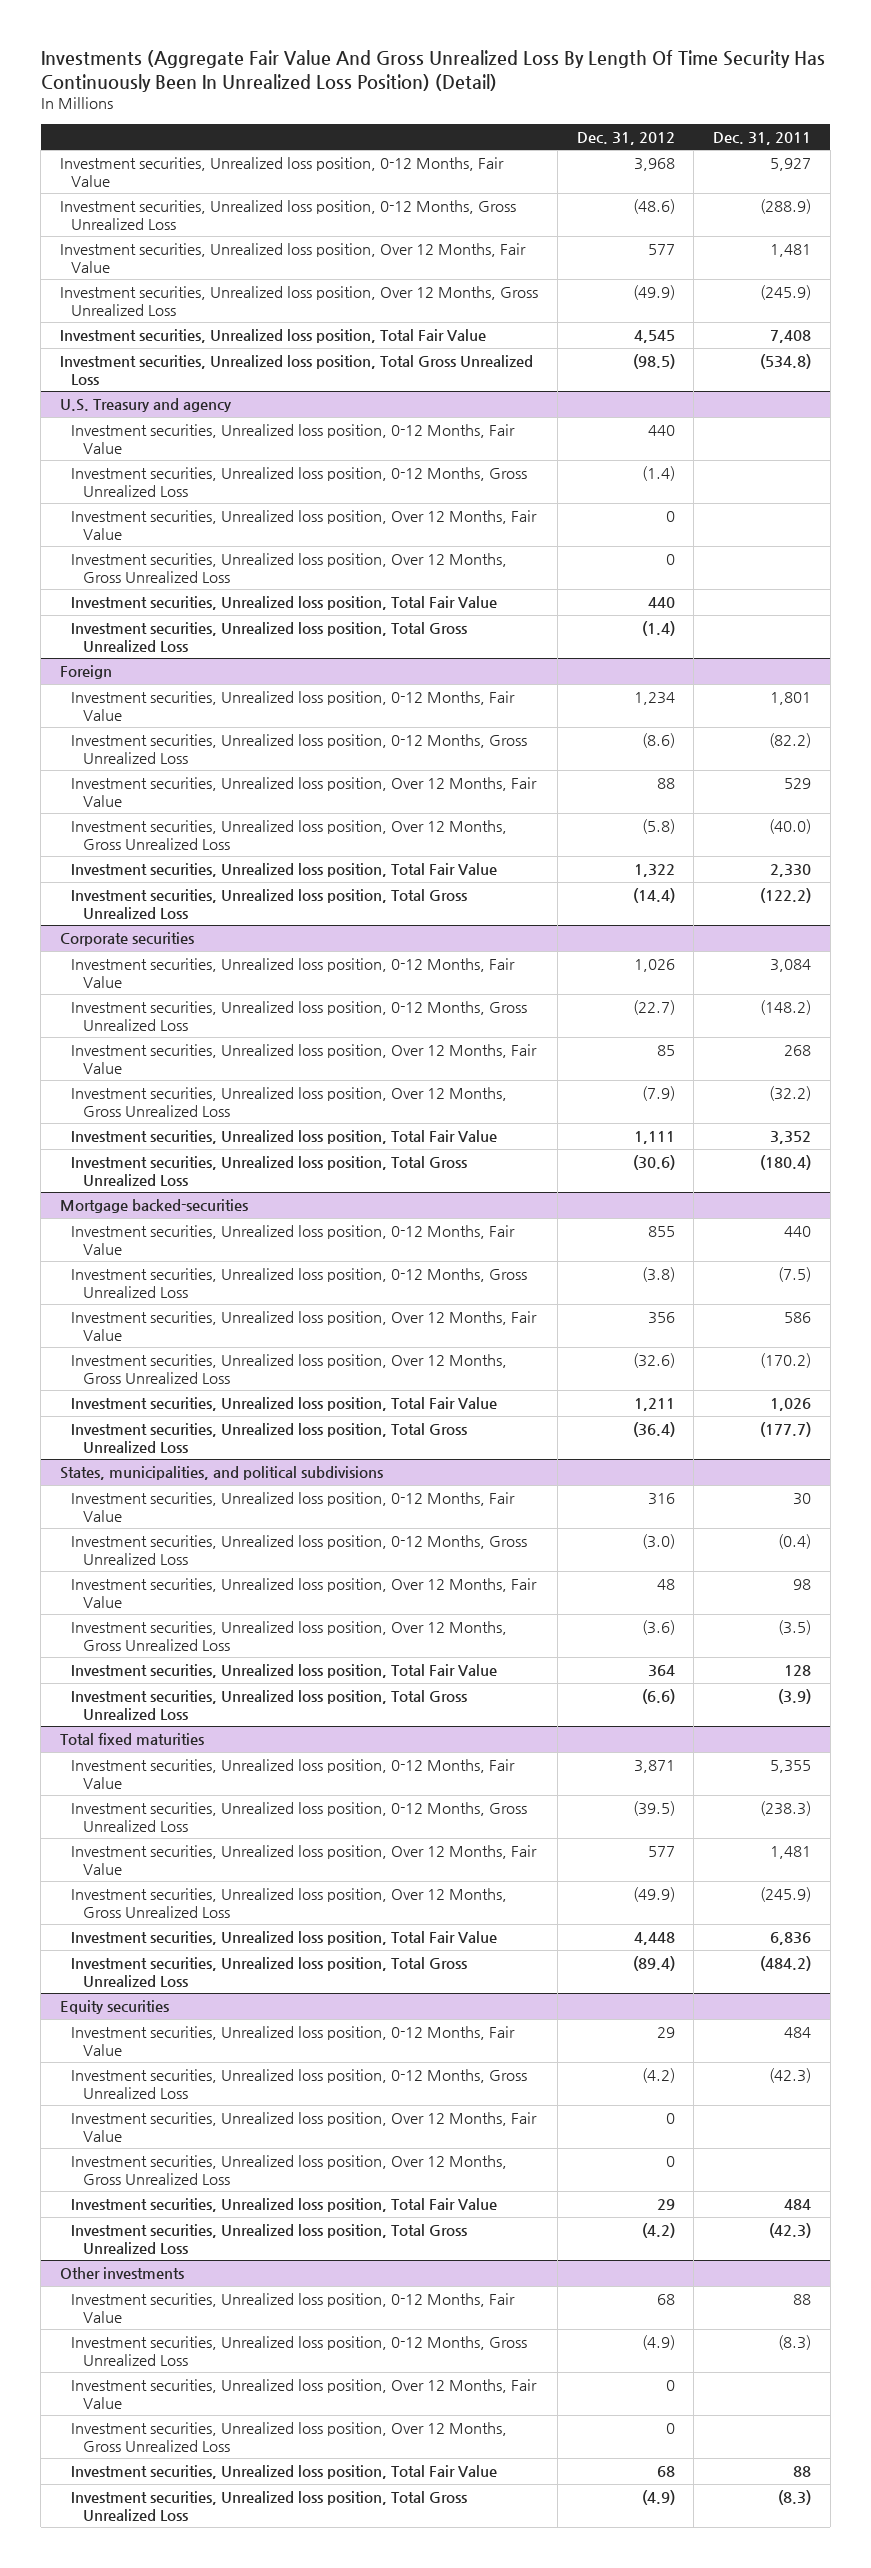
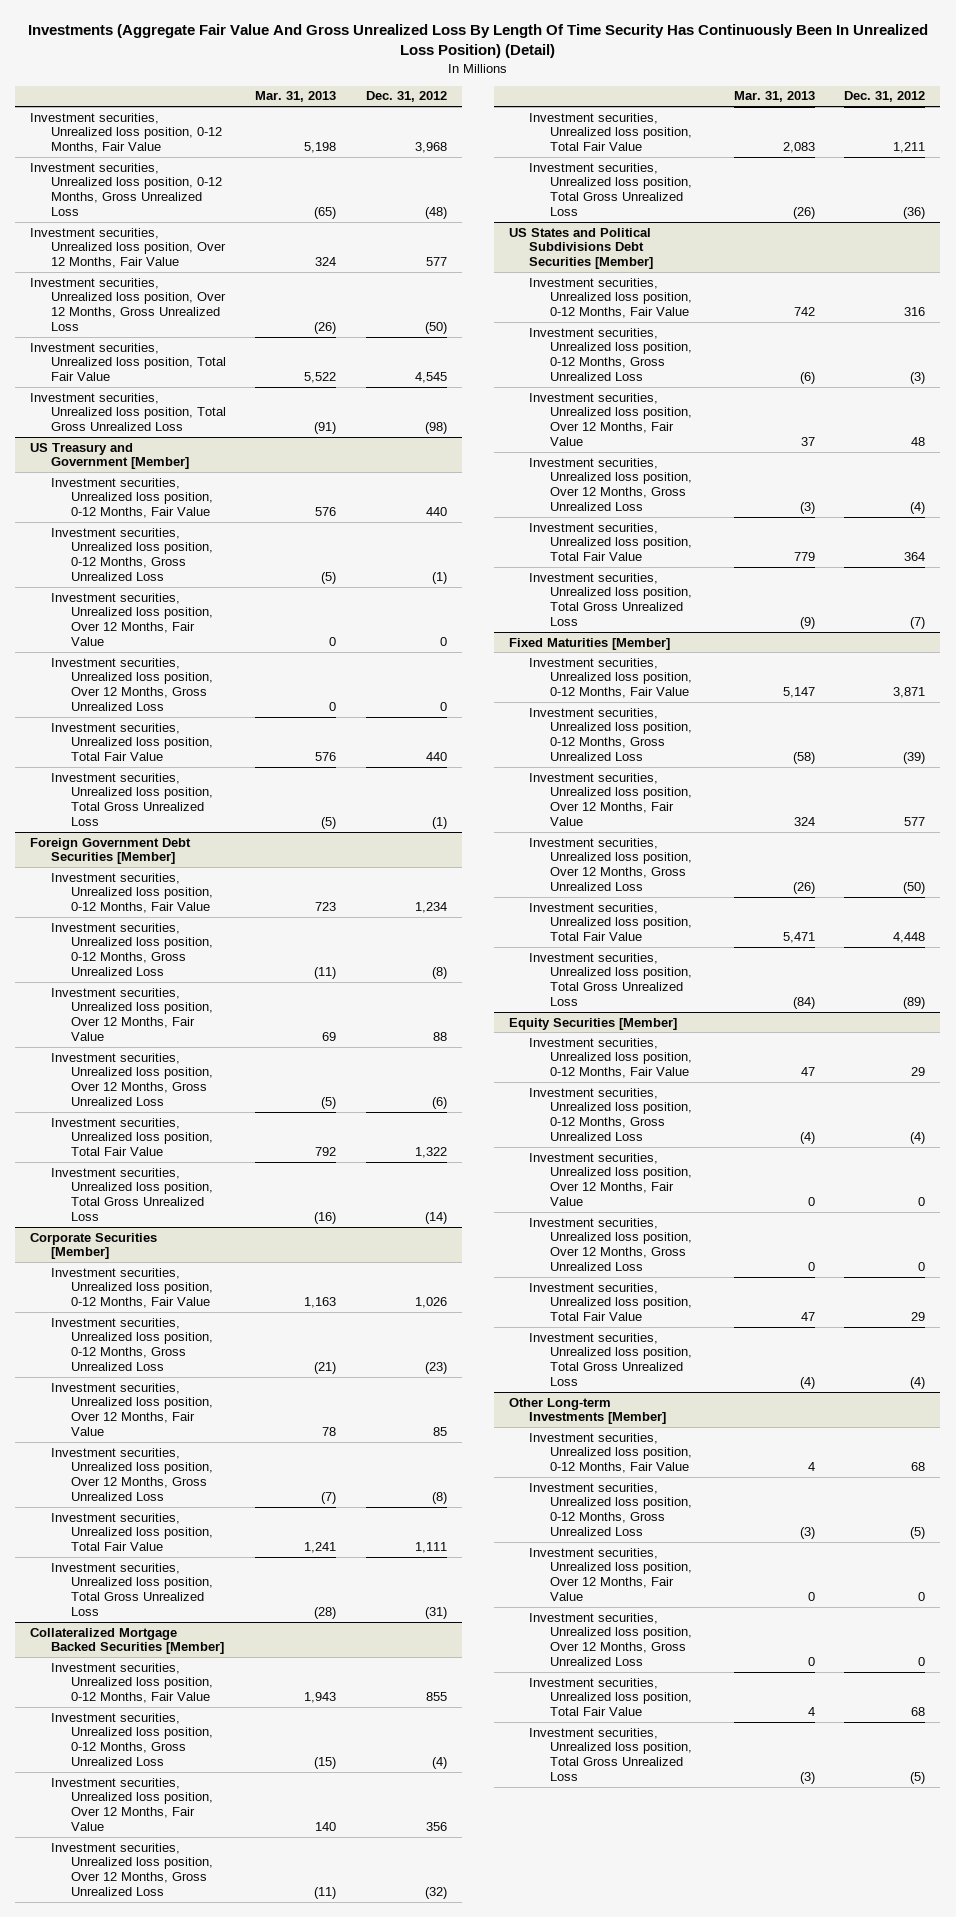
- | Dec. 31, 2012 | Dec. 31, 2011
+ | Mar. 31, 2013 | Dec. 31, 2012
- Investment securities, Unrealized loss position, 0-12 Months, Gross Unrealized Loss | (48.6) | (288.9)
+ Investment securities, Unrealized loss position, 0-12 Months, Gross Unrealized Loss | (65) | (48)
- Investment securities, Unrealized loss position, Over 12 Months, Gross Unrealized Loss | (49.9) | (245.9)
+ Investment securities, Unrealized loss position, Over 12 Months, Gross Unrealized Loss | (26) | (50)
- Investment securities, Unrealized loss position, Total Gross Unrealized Loss | (98.5) | (534.8)
- U.S. Treasury and agency
+ Investment securities, Unrealized loss position, Total Gross Unrealized Loss | (91) | (98)
+ US Treasury and Government [Member]
- Investment securities, Unrealized loss position, 0-12 Months, Gross Unrealized Loss | (1.4) |
+ Investment securities, Unrealized loss position, 0-12 Months, Gross Unrealized Loss | (5) | (1)
- Investment securities, Unrealized loss position, Total Gross Unrealized Loss | (1.4) |
- Foreign
+ Investment securities, Unrealized loss position, Total Gross Unrealized Loss | (5) | (1)
+ Foreign Government Debt Securities [Member]
- Investment securities, Unrealized loss position, 0-12 Months, Gross Unrealized Loss | (8.6) | (82.2)
+ Investment securities, Unrealized loss position, 0-12 Months, Gross Unrealized Loss | (11) | (8)
- Investment securities, Unrealized loss position, Over 12 Months, Gross Unrealized Loss | (5.8) | (40.0)
+ Investment securities, Unrealized loss position, Over 12 Months, Gross Unrealized Loss | (5) | (6)
- Investment securities, Unrealized loss position, Total Gross Unrealized Loss | (14.4) | (122.2)
- Corporate securities
+ Investment securities, Unrealized loss position, Total Gross Unrealized Loss | (16) | (14)
+ Corporate Securities [Member]
- Investment securities, Unrealized loss position, 0-12 Months, Gross Unrealized Loss | (22.7) | (148.2)
+ Investment securities, Unrealized loss position, 0-12 Months, Gross Unrealized Loss | (21) | (23)
- Investment securities, Unrealized loss position, Over 12 Months, Gross Unrealized Loss | (7.9) | (32.2)
+ Investment securities, Unrealized loss position, Over 12 Months, Gross Unrealized Loss | (7) | (8)
- Investment securities, Unrealized loss position, Total Gross Unrealized Loss | (30.6) | (180.4)
- Mortgage backed-securities
+ Investment securities, Unrealized loss position, Total Gross Unrealized Loss | (28) | (31)
+ Collateralized Mortgage Backed Securities [Member]
- Investment securities, Unrealized loss position, 0-12 Months, Gross Unrealized Loss | (3.8) | (7.5)
+ Investment securities, Unrealized loss position, 0-12 Months, Gross Unrealized Loss | (15) | (4)
- Investment securities, Unrealized loss position, Over 12 Months, Gross Unrealized Loss | (32.6) | (170.2)
+ Investment securities, Unrealized loss position, Over 12 Months, Gross Unrealized Loss | (11) | (32)
- Investment securities, Unrealized loss position, Total Gross Unrealized Loss | (36.4) | (177.7)
- States, municipalities, and political subdivisions
+ Investment securities, Unrealized loss position, Total Gross Unrealized Loss | (26) | (36)
+ US States and Political Subdivisions Debt Securities [Member]
- Investment securities, Unrealized loss position, 0-12 Months, Gross Unrealized Loss | (3.0) | (0.4)
+ Investment securities, Unrealized loss position, 0-12 Months, Gross Unrealized Loss | (6) | (3)
- Investment securities, Unrealized loss position, Over 12 Months, Gross Unrealized Loss | (3.6) | (3.5)
+ Investment securities, Unrealized loss position, Over 12 Months, Gross Unrealized Loss | (3) | (4)
- Investment securities, Unrealized loss position, Total Gross Unrealized Loss | (6.6) | (3.9)
- Total fixed maturities
+ Investment securities, Unrealized loss position, Total Gross Unrealized Loss | (9) | (7)
+ Fixed Maturities [Member]
- Investment securities, Unrealized loss position, 0-12 Months, Gross Unrealized Loss | (39.5) | (238.3)
+ Investment securities, Unrealized loss position, 0-12 Months, Gross Unrealized Loss | (58) | (39)
- Investment securities, Unrealized loss position, Over 12 Months, Gross Unrealized Loss | (49.9) | (245.9)
+ Investment securities, Unrealized loss position, Over 12 Months, Gross Unrealized Loss | (26) | (50)
- Investment securities, Unrealized loss position, Total Gross Unrealized Loss | (89.4) | (484.2)
- Equity securities
+ Investment securities, Unrealized loss position, Total Gross Unrealized Loss | (84) | (89)
+ Equity Securities [Member]
- Investment securities, Unrealized loss position, 0-12 Months, Gross Unrealized Loss | (4.2) | (42.3)
+ Investment securities, Unrealized loss position, 0-12 Months, Gross Unrealized Loss | (4) | (4)
- Investment securities, Unrealized loss position, Total Gross Unrealized Loss | (4.2) | (42.3)
- Other investments
+ Investment securities, Unrealized loss position, Total Gross Unrealized Loss | (4) | (4)
+ Other Long-term Investments [Member]
- Investment securities, Unrealized loss position, 0-12 Months, Gross Unrealized Loss | (4.9) | (8.3)
+ Investment securities, Unrealized loss position, 0-12 Months, Gross Unrealized Loss | (3) | (5)
- Investment securities, Unrealized loss position, Total Gross Unrealized Loss | (4.9) | (8.3)
+ Investment securities, Unrealized loss position, Total Gross Unrealized Loss | (3) | (5)

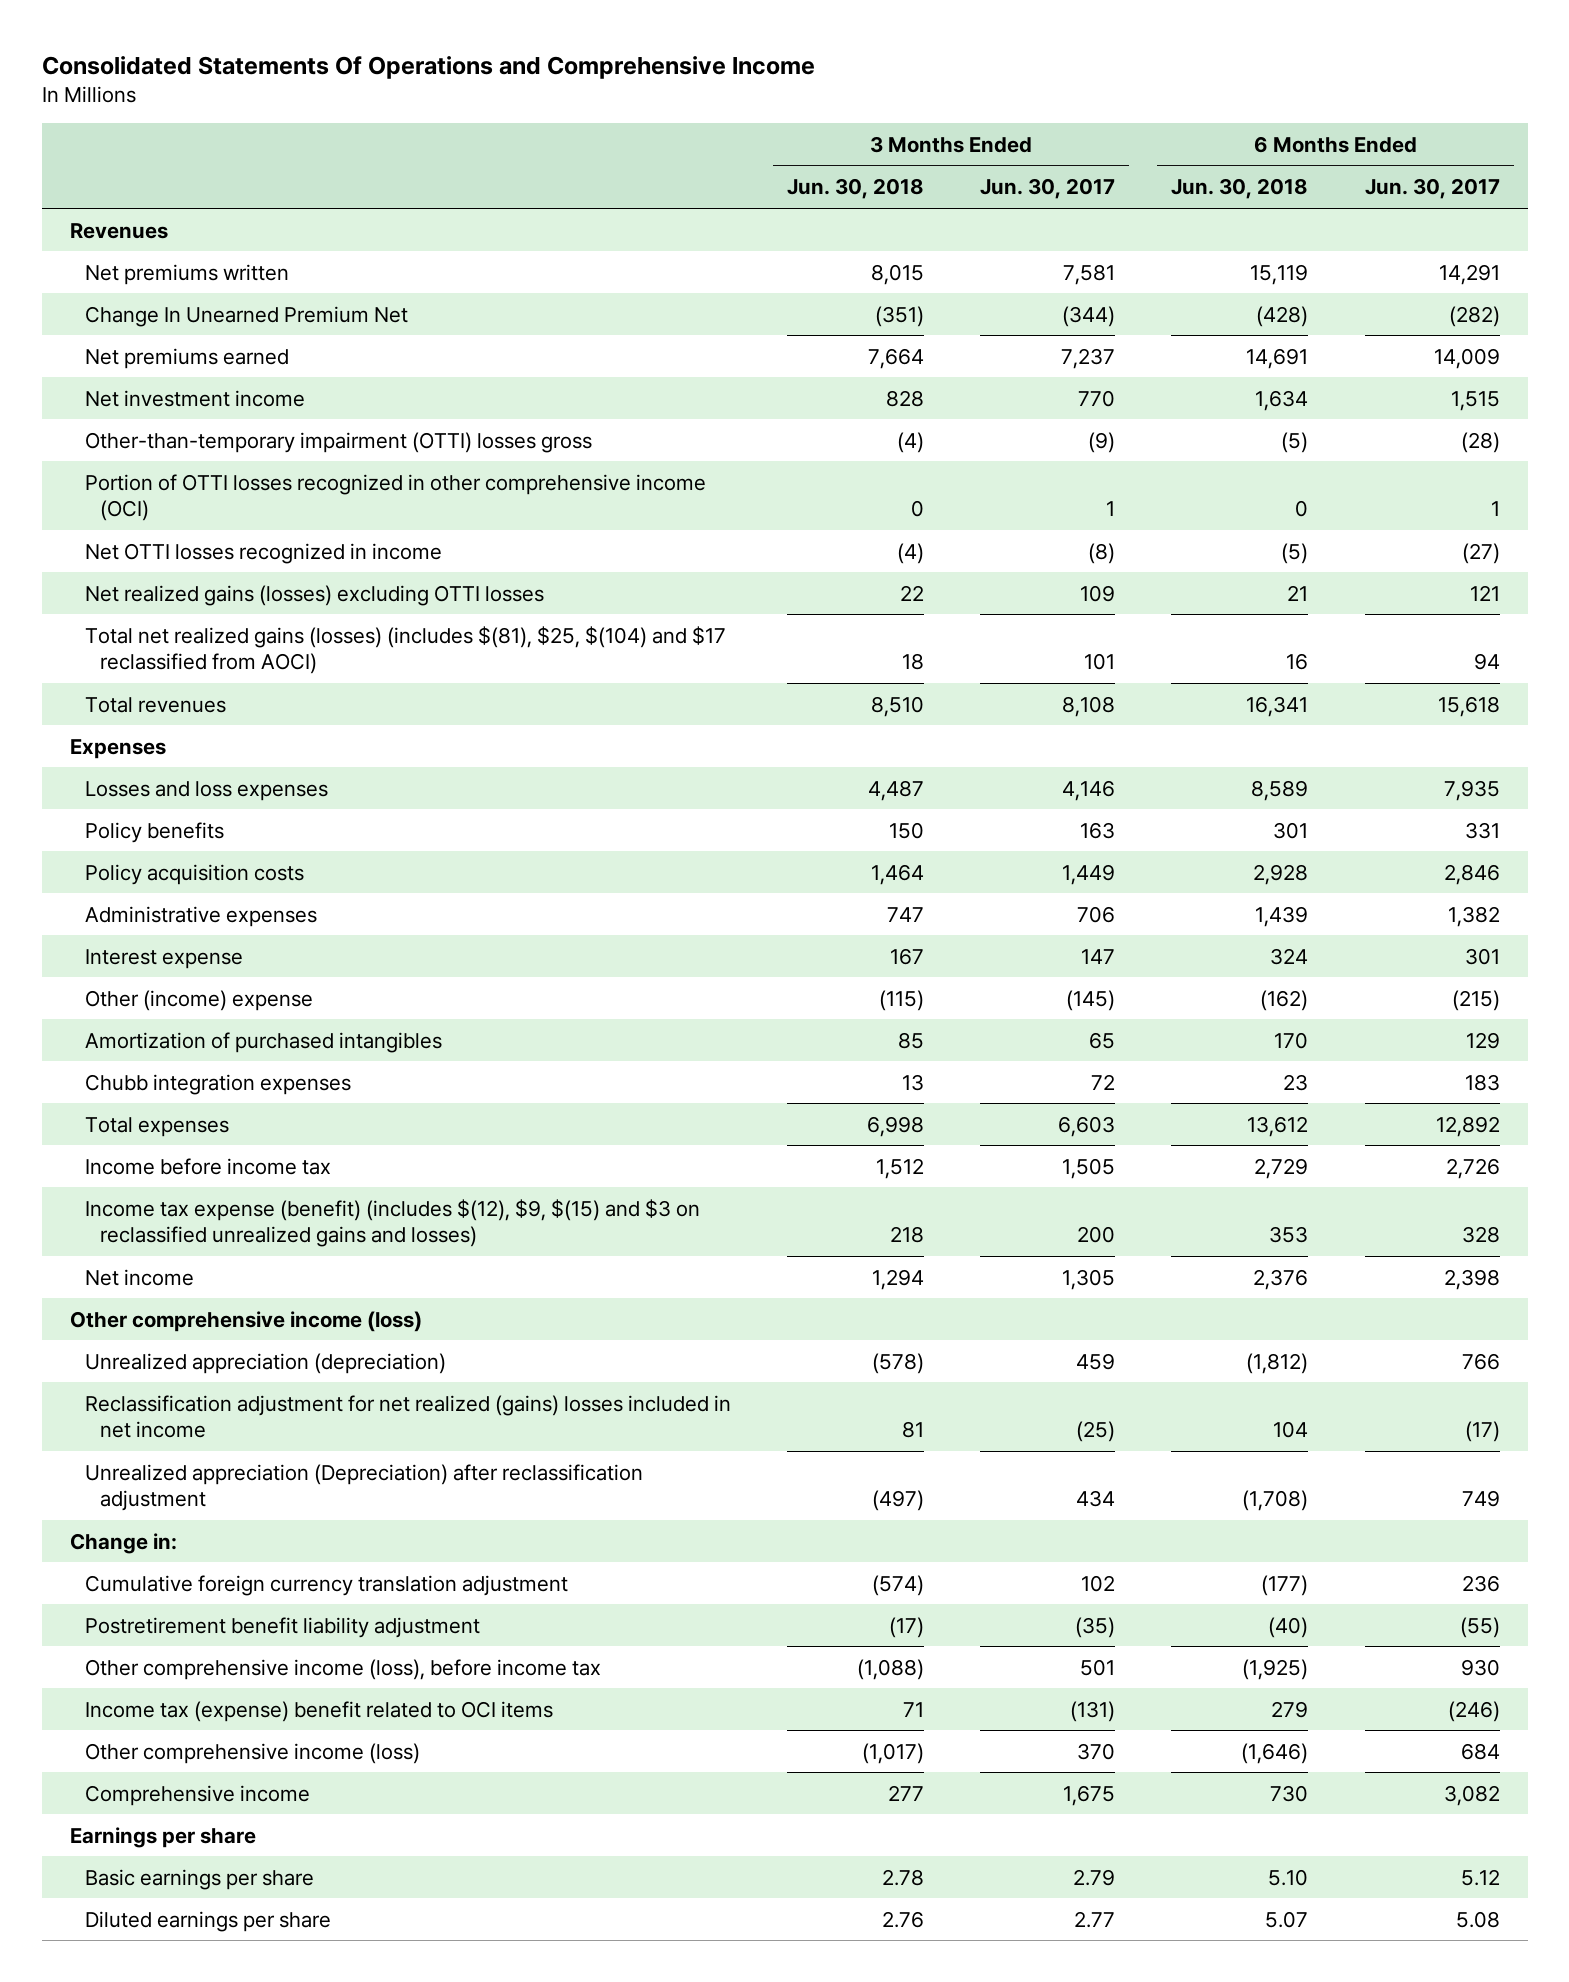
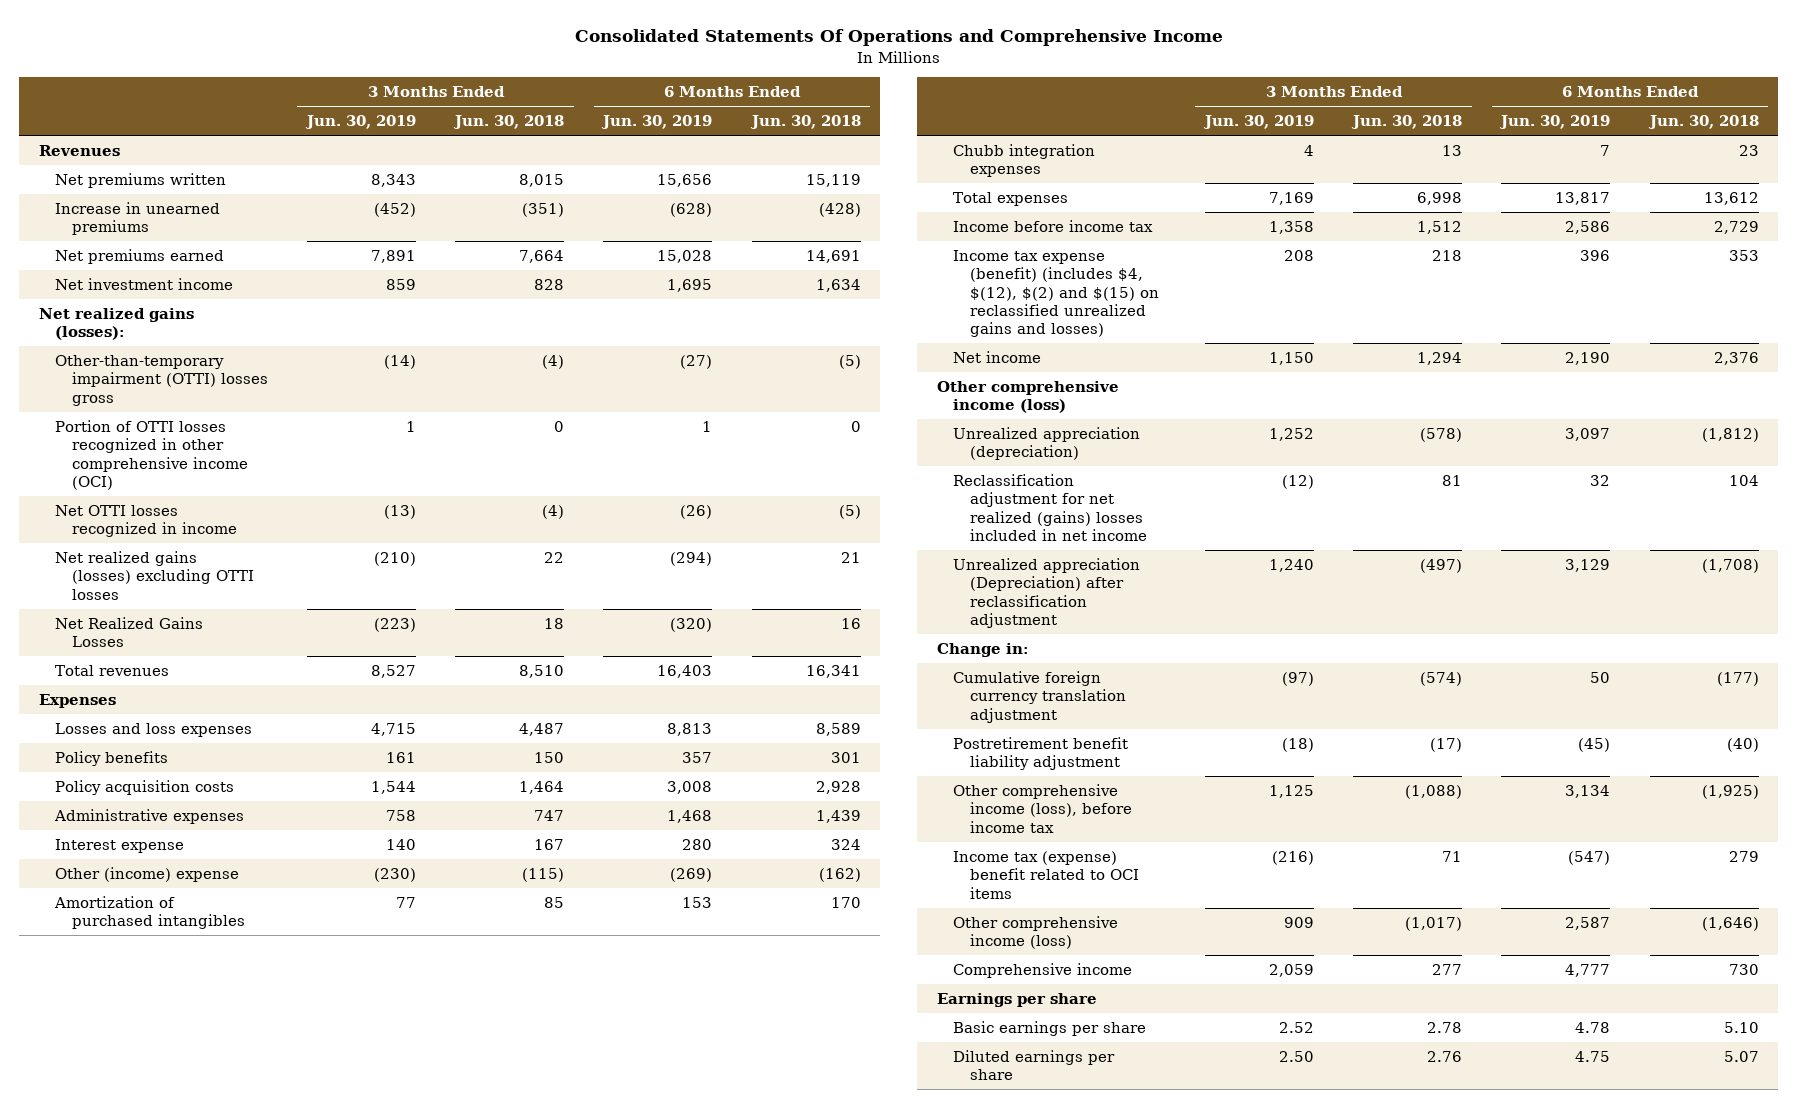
- | 3 Months Ended Jun. 30, 2018 | 3 Months Ended Jun. 30, 2017 | 6 Months Ended Jun. 30, 2018 | 6 Months Ended Jun. 30, 2017
+ | 3 Months Ended Jun. 30, 2019 | 3 Months Ended Jun. 30, 2018 | 6 Months Ended Jun. 30, 2019 | 6 Months Ended Jun. 30, 2018
- Change In Unearned Premium Net | (351) | (344) | (428) | (282)
+ Increase in unearned premiums | (452) | (351) | (628) | (428)
+ Net realized gains (losses):
- Total net realized gains (losses) (includes $(81), $25, $(104) and $17 reclassified from AOCI) | 18 | 101 | 16 | 94
+ Net Realized Gains Losses | (223) | 18 | (320) | 16
- Income tax expense (benefit) (includes $(12), $9, $(15) and $3 on reclassified unrealized gains and losses) | 218 | 200 | 353 | 328
+ Income tax expense (benefit) (includes $4, $(12), $(2) and $(15) on reclassified unrealized gains and losses) | 208 | 218 | 396 | 353

